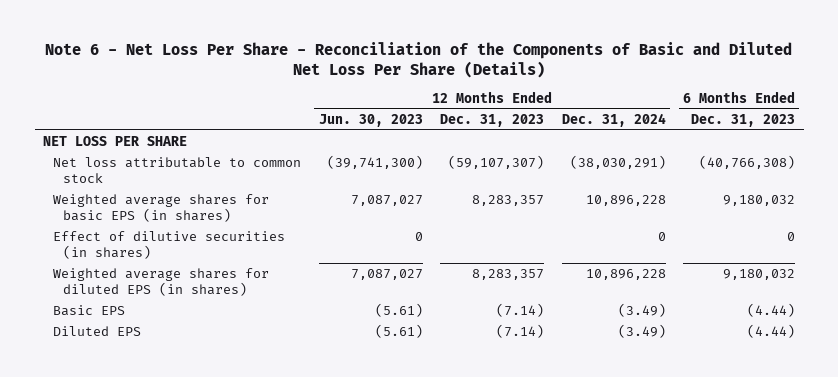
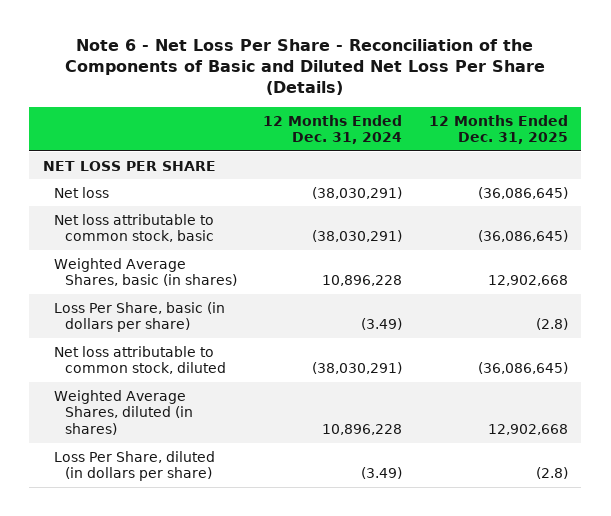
- | 12 Months Ended Jun. 30, 2023 | 12 Months Ended Dec. 31, 2023 | 12 Months Ended Dec. 31, 2024 | 6 Months Ended Dec. 31, 2023
+ | 12 Months Ended Dec. 31, 2024 | 12 Months Ended Dec. 31, 2025
- Net loss attributable to common stock | (39,741,300) | (59,107,307) | (38,030,291) | (40,766,308)
- Weighted average shares for basic EPS (in shares) | 7,087,027 | 8,283,357 | 10,896,228 | 9,180,032
- Effect of dilutive securities (in shares) | 0 | | 0 | 0
- Weighted average shares for diluted EPS (in shares) | 7,087,027 | 8,283,357 | 10,896,228 | 9,180,032
- Basic EPS | (5.61) | (7.14) | (3.49) | (4.44)
- Diluted EPS | (5.61) | (7.14) | (3.49) | (4.44)
+ Net loss | (38,030,291) | (36,086,645)
+ Net loss attributable to common stock, basic | (38,030,291) | (36,086,645)
+ Weighted Average Shares, basic (in shares) | 10,896,228 | 12,902,668
+ Loss Per Share, basic (in dollars per share) | (3.49) | (2.8)
+ Net loss attributable to common stock, diluted | (38,030,291) | (36,086,645)
+ Weighted Average Shares, diluted (in shares) | 10,896,228 | 12,902,668
+ Loss Per Share, diluted (in dollars per share) | (3.49) | (2.8)

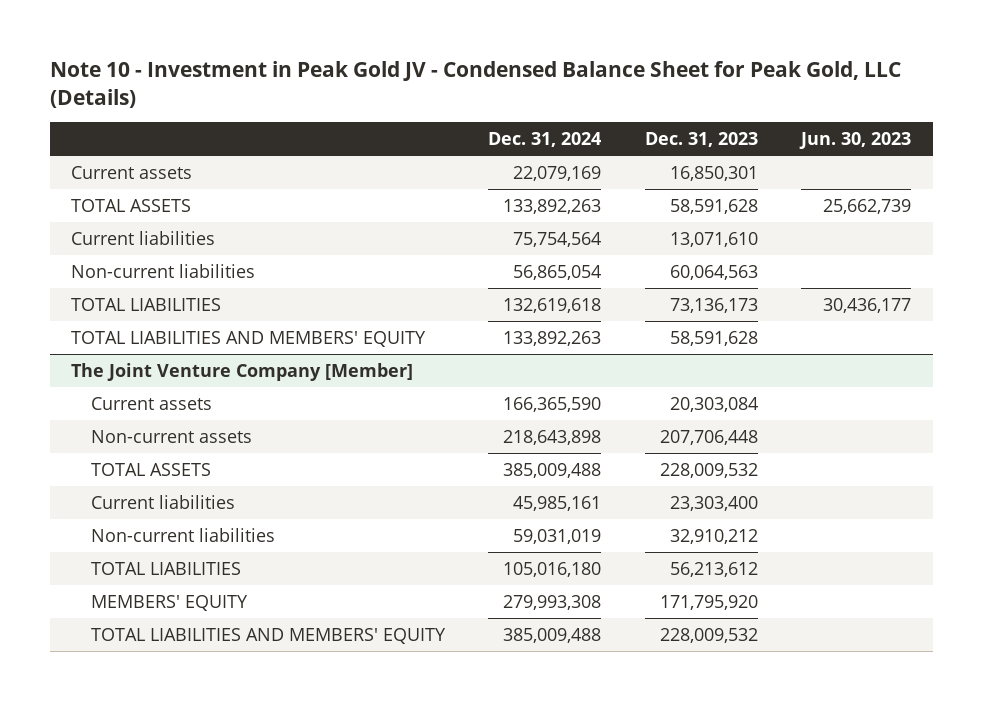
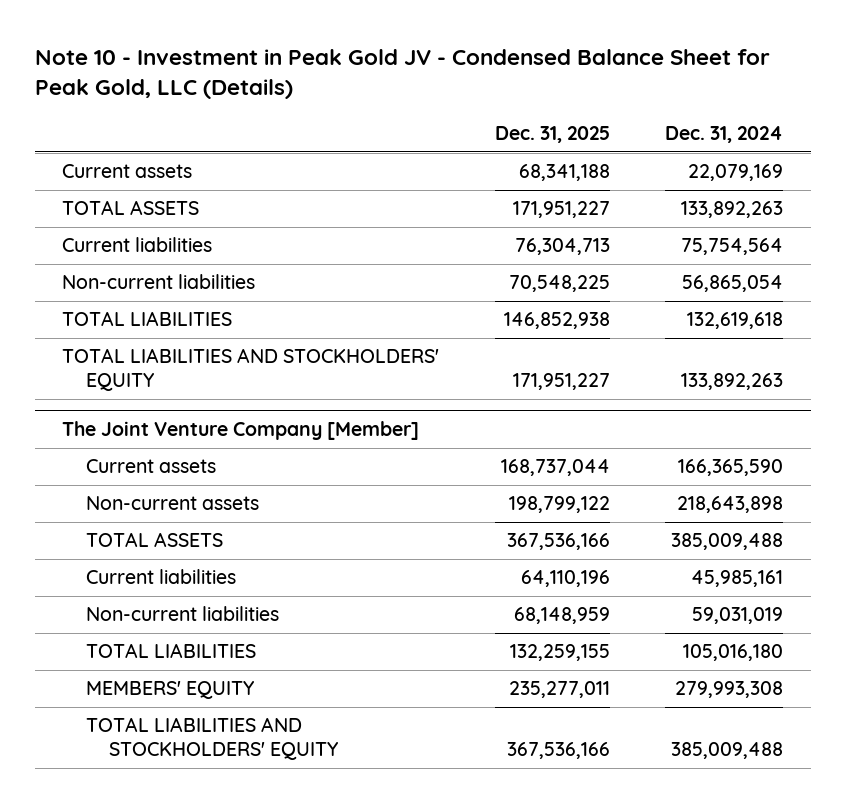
- | Dec. 31, 2024 | Dec. 31, 2023 | Jun. 30, 2023
+ | Dec. 31, 2025 | Dec. 31, 2024
- TOTAL LIABILITIES AND MEMBERS' EQUITY | 133,892,263 | 58,591,628 |
+ TOTAL LIABILITIES AND STOCKHOLDERS' EQUITY | 171,951,227 | 133,892,263
@ The Joint Venture Company [Member]
- TOTAL LIABILITIES AND MEMBERS' EQUITY | 385,009,488 | 228,009,532 |
+ TOTAL LIABILITIES AND STOCKHOLDERS' EQUITY | 367,536,166 | 385,009,488

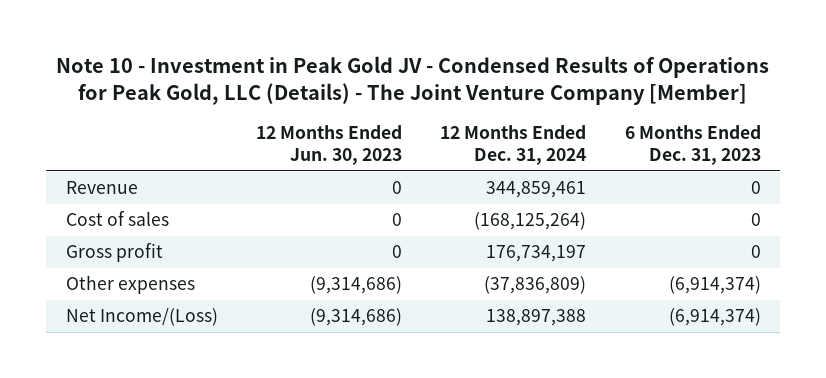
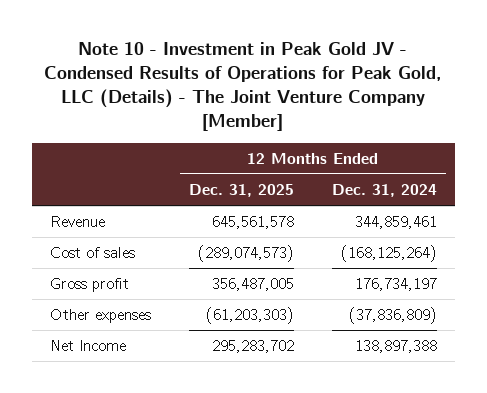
- | 12 Months Ended Jun. 30, 2023 | 12 Months Ended Dec. 31, 2024 | 6 Months Ended Dec. 31, 2023
+ | 12 Months Ended Dec. 31, 2025 | 12 Months Ended Dec. 31, 2024
- Net Income/(Loss) | (9,314,686) | 138,897,388 | (6,914,374)
+ Net Income | 295,283,702 | 138,897,388

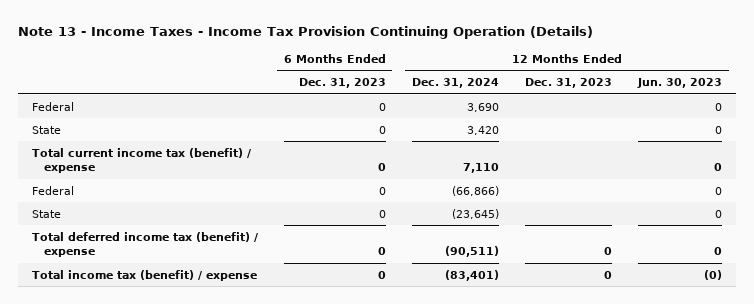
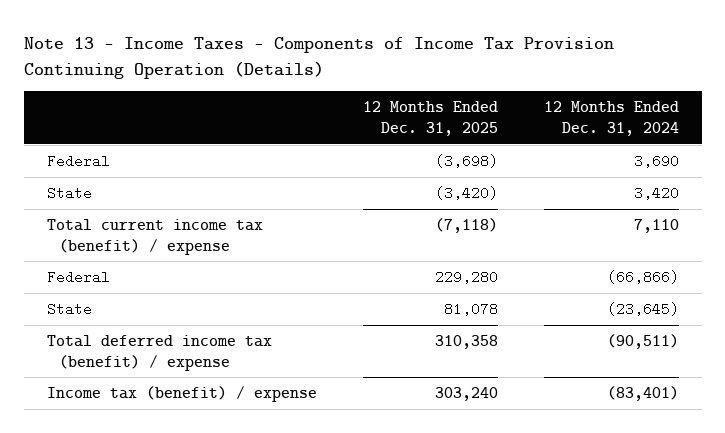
- Note 13 - Income Taxes - Income Tax Provision Continuing Operation (Details)
+ Note 13 - Income Taxes - Components of Income Tax Provision Continuing Operation (Details)
- | 6 Months Ended Dec. 31, 2023 | 12 Months Ended Dec. 31, 2024 | 12 Months Ended Dec. 31, 2023 | 12 Months Ended Jun. 30, 2023
+ | 12 Months Ended Dec. 31, 2025 | 12 Months Ended Dec. 31, 2024
- Total income tax (benefit) / expense | 0 | (83,401) | 0 | (0)
+ Income tax (benefit) / expense | 303,240 | (83,401)

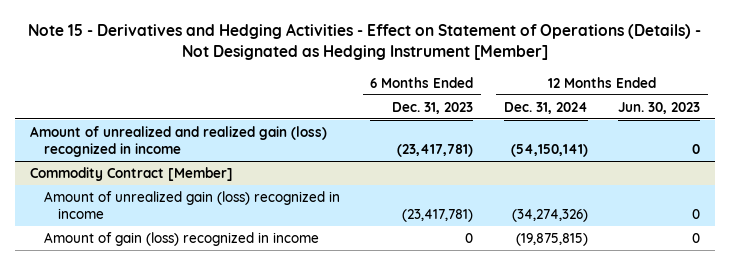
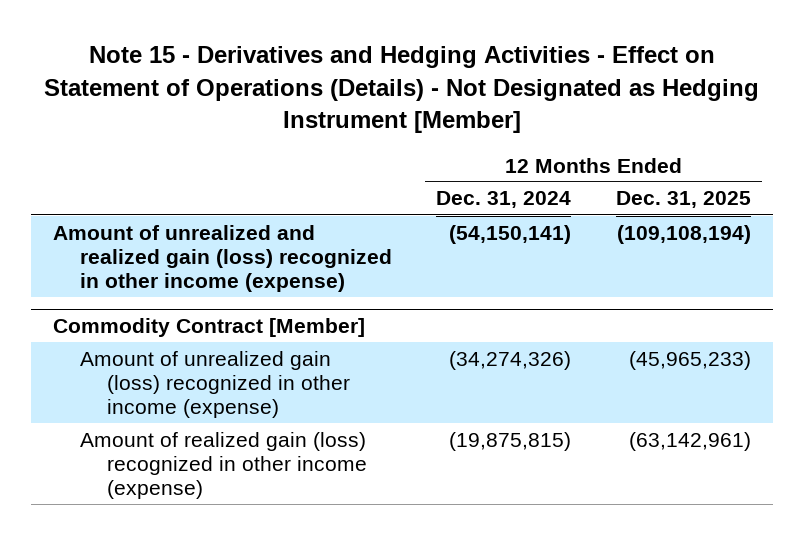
- | 6 Months Ended Dec. 31, 2023 | 12 Months Ended Dec. 31, 2024 | 12 Months Ended Jun. 30, 2023
+ | 12 Months Ended Dec. 31, 2024 | 12 Months Ended Dec. 31, 2025
- Amount of unrealized and realized gain (loss) recognized in income | (23,417,781) | (54,150,141) | 0
+ Amount of unrealized and realized gain (loss) recognized in other income (expense) | (54,150,141) | (109,108,194)
@ Commodity Contract [Member]
- Amount of unrealized gain (loss) recognized in income | (23,417,781) | (34,274,326) | 0
- Amount of gain (loss) recognized in income | 0 | (19,875,815) | 0
+ Amount of unrealized gain (loss) recognized in other income (expense) | (34,274,326) | (45,965,233)
+ Amount of realized gain (loss) recognized in other income (expense) | (19,875,815) | (63,142,961)

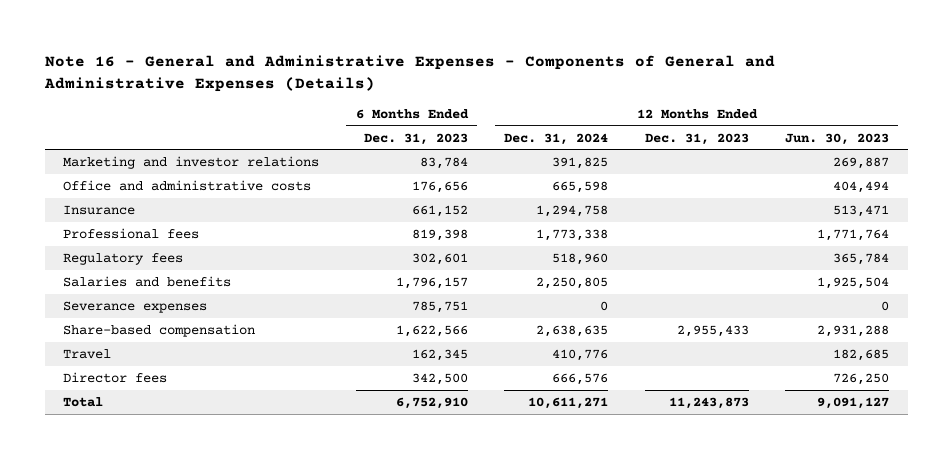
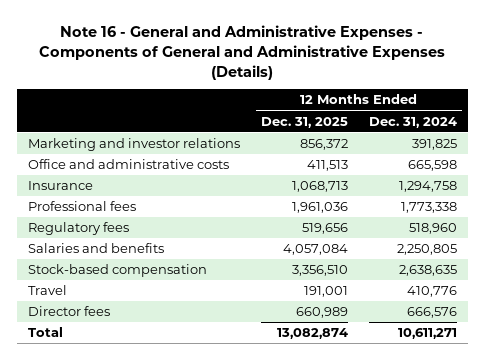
- | 6 Months Ended Dec. 31, 2023 | 12 Months Ended Dec. 31, 2024 | 12 Months Ended Dec. 31, 2023 | 12 Months Ended Jun. 30, 2023
+ | 12 Months Ended Dec. 31, 2025 | 12 Months Ended Dec. 31, 2024
- Severance expenses | 785,751 | 0 | | 0
- Share-based compensation | 1,622,566 | 2,638,635 | 2,955,433 | 2,931,288
+ Stock-based compensation | 3,356,510 | 2,638,635

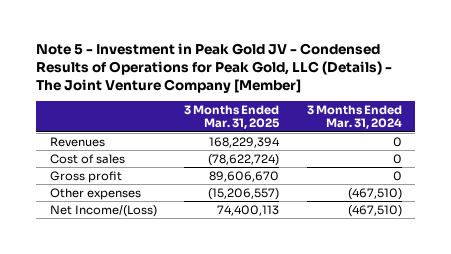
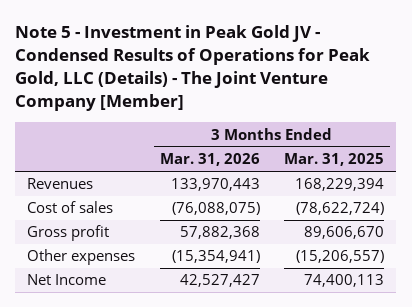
- | 3 Months Ended Mar. 31, 2025 | 3 Months Ended Mar. 31, 2024
+ | 3 Months Ended Mar. 31, 2026 | 3 Months Ended Mar. 31, 2025
- Net Income/(Loss) | 74,400,113 | (467,510)
+ Net Income | 42,527,427 | 74,400,113

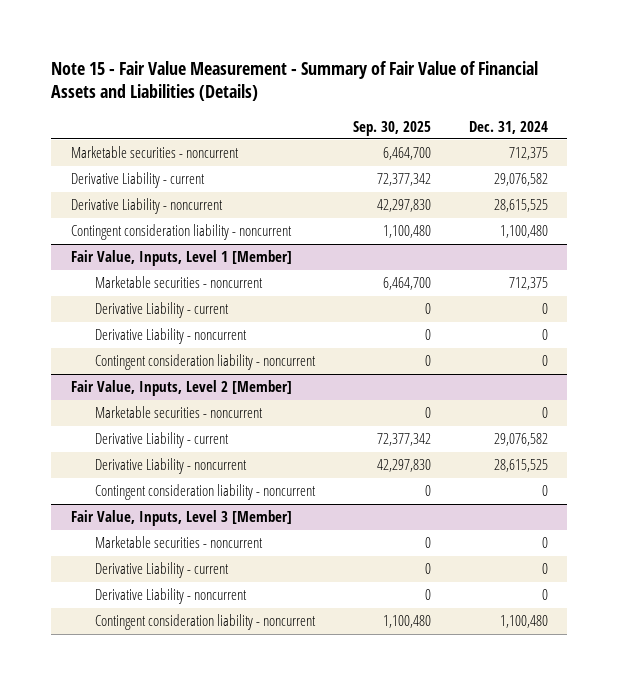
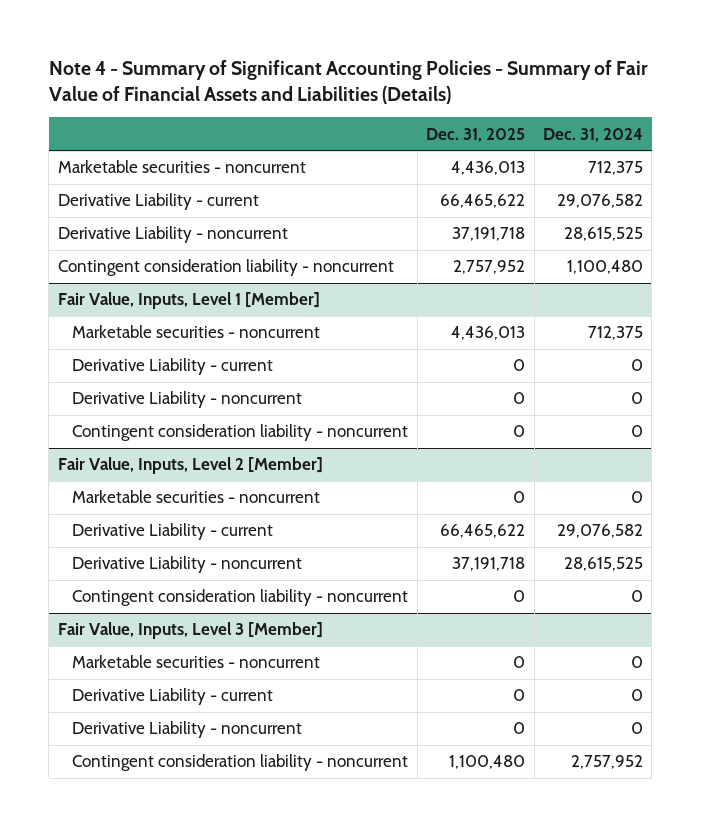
- Note 15 - Fair Value Measurement - Summary of Fair Value of Financial Assets and Liabilities (Details)
+ Note 4 - Summary of Significant Accounting Policies - Summary of Fair Value of Financial Assets and Liabilities (Details)
- | Sep. 30, 2025 | Dec. 31, 2024
+ | Dec. 31, 2025 | Dec. 31, 2024
@ Fair Value, Inputs, Level 3 [Member]
- Contingent consideration liability - noncurrent | 1,100,480 | 1,100,480
+ Contingent consideration liability - noncurrent | 1,100,480 | 2,757,952

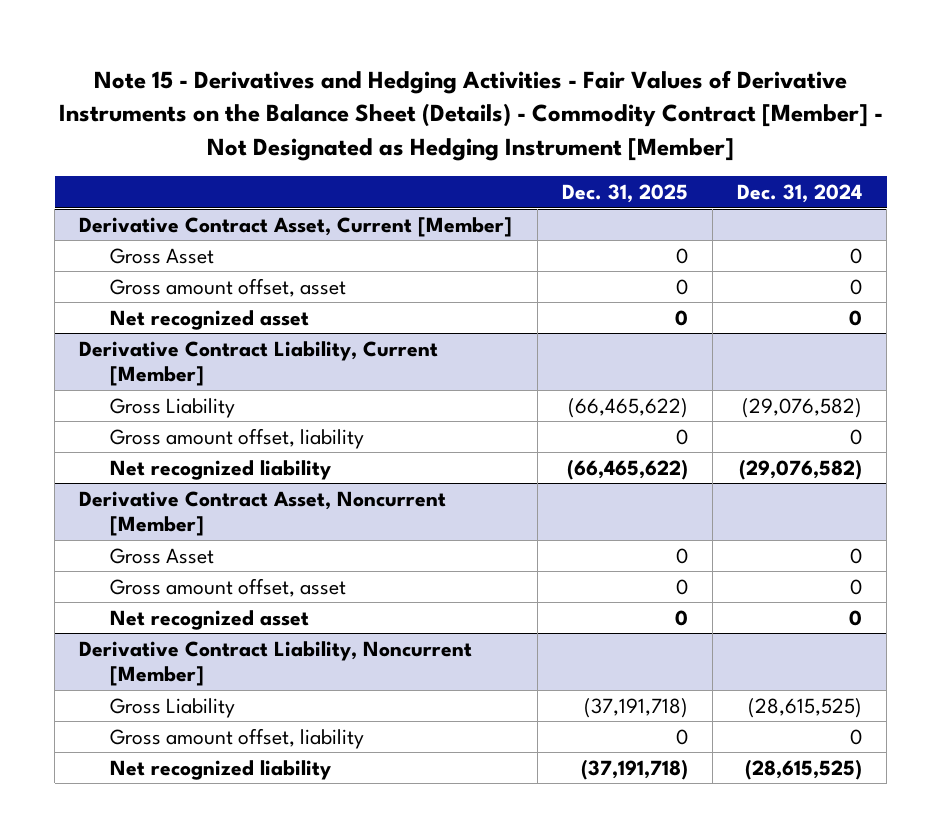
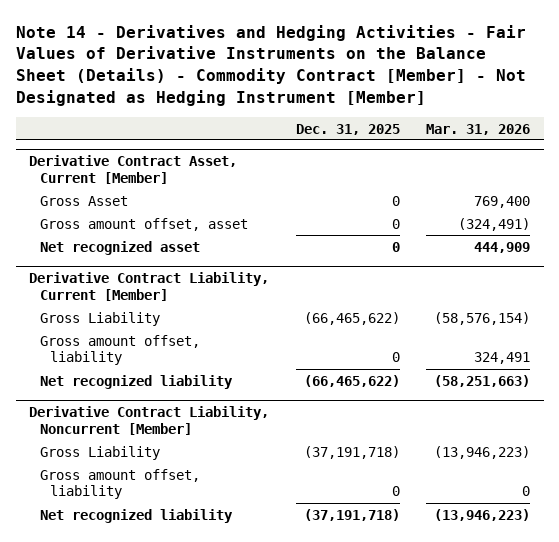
- Note 15 - Derivatives and Hedging Activities - Fair Values of Derivative Instruments on the Balance Sheet (Details) - Commodity Contract [Member] - Not Designated as Hedging Instrument [Member]
+ Note 14 - Derivatives and Hedging Activities - Fair Values of Derivative Instruments on the Balance Sheet (Details) - Commodity Contract [Member] - Not Designated as Hedging Instrument [Member]
- | Dec. 31, 2025 | Dec. 31, 2024
+ | Dec. 31, 2025 | Mar. 31, 2026
- Derivative Contract Asset, Noncurrent [Member]
- Gross Asset | 0 | 0
- Gross amount offset, asset | 0 | 0
- Net recognized asset | 0 | 0

